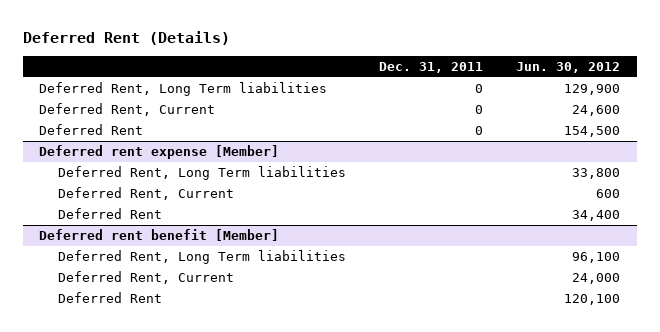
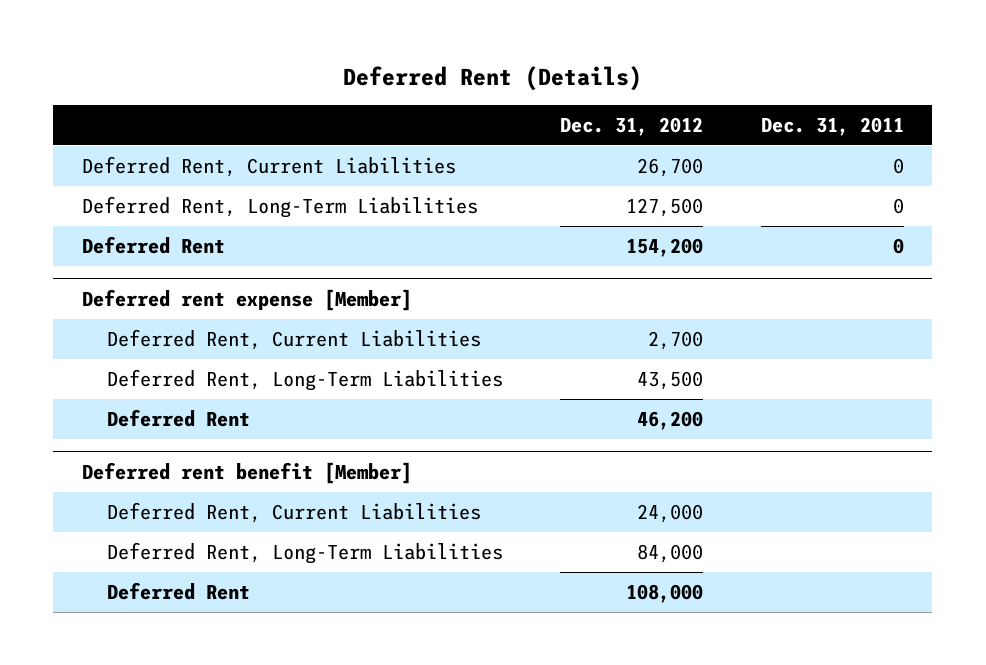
- | Dec. 31, 2011 | Jun. 30, 2012
+ | Dec. 31, 2012 | Dec. 31, 2011
- Deferred Rent, Long Term liabilities | 0 | 129,900
- Deferred Rent, Current | 0 | 24,600
+ Deferred Rent, Current Liabilities | 26,700 | 0
+ Deferred Rent, Long-Term Liabilities | 127,500 | 0
@ Deferred rent expense [Member]
- Deferred Rent, Long Term liabilities | | 33,800
- Deferred Rent, Current | | 600
+ Deferred Rent, Current Liabilities | 2,700 |
+ Deferred Rent, Long-Term Liabilities | 43,500 |
@ Deferred rent benefit [Member]
- Deferred Rent, Long Term liabilities | | 96,100
- Deferred Rent, Current | | 24,000
+ Deferred Rent, Current Liabilities | 24,000 |
+ Deferred Rent, Long-Term Liabilities | 84,000 |

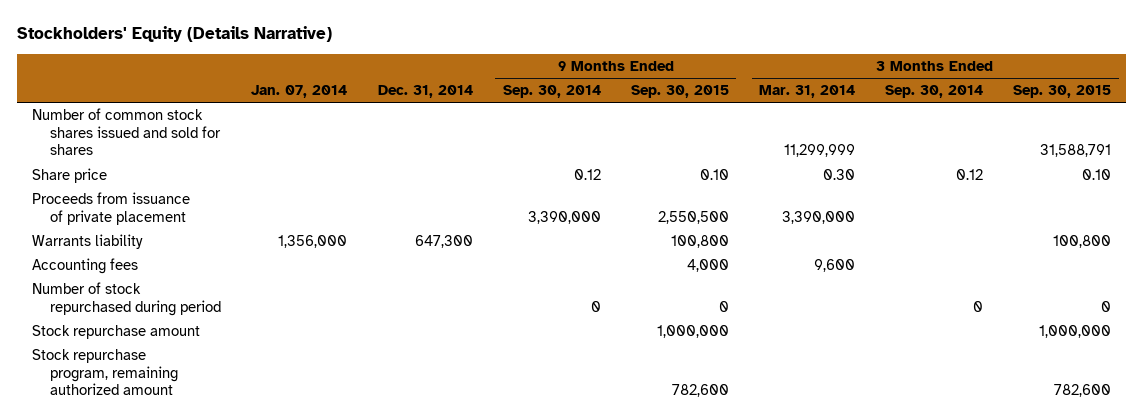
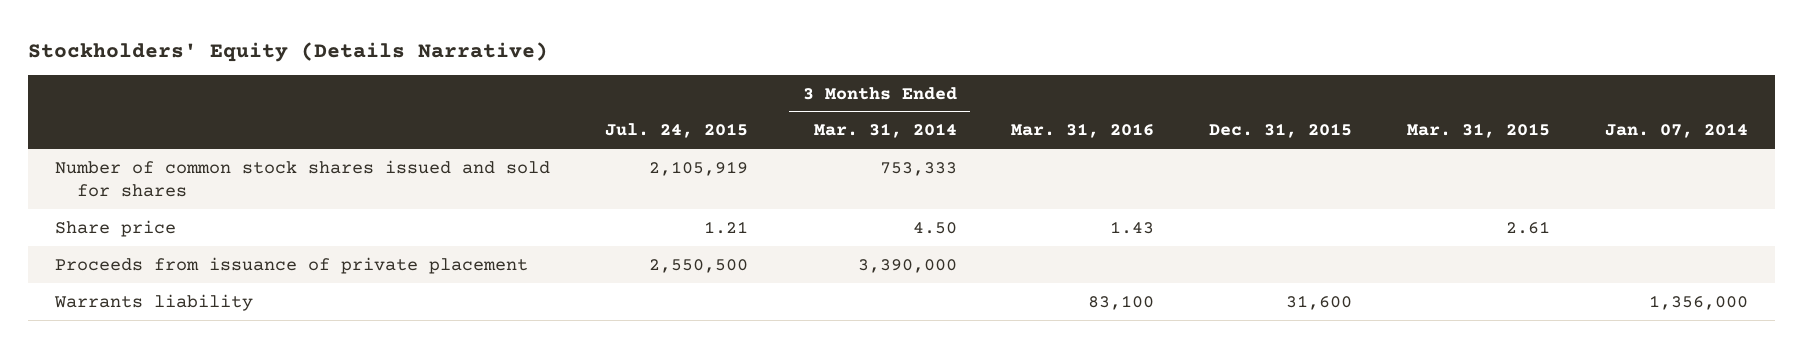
- | Jan. 07, 2014 | Dec. 31, 2014 | 9 Months Ended Sep. 30, 2014 | 9 Months Ended Sep. 30, 2015 | 3 Months Ended Mar. 31, 2014 | 3 Months Ended Sep. 30, 2014 | 3 Months Ended Sep. 30, 2015
+ | Jul. 24, 2015 | 3 Months Ended Mar. 31, 2014 | Mar. 31, 2016 | Dec. 31, 2015 | Mar. 31, 2015 | Jan. 07, 2014
- Number of common stock shares issued and sold for shares | | | | | 11,299,999 | | 31,588,791
- Share price | | | 0.12 | 0.10 | 0.30 | 0.12 | 0.10
+ Number of common stock shares issued and sold for shares | 2,105,919 | 753,333 | | | |
+ Share price | 1.21 | 4.50 | 1.43 | | 2.61 |
- Accounting fees | | | | 4,000 | 9,600 | |
- Number of stock repurchased during period | | | 0 | 0 | | 0 | 0
- Stock repurchase amount | | | | 1,000,000 | | | 1,000,000
- Stock repurchase program, remaining authorized amount | | | | 782,600 | | | 782,600

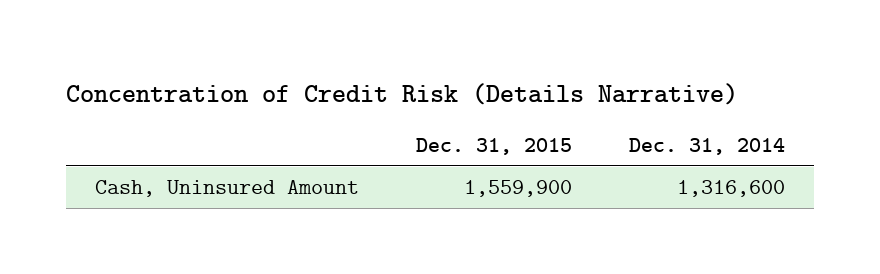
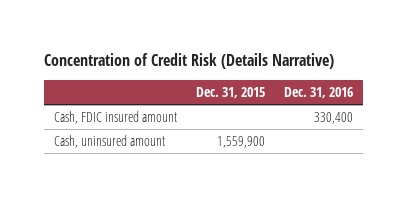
- | Dec. 31, 2015 | Dec. 31, 2014
+ | Dec. 31, 2015 | Dec. 31, 2016
- Cash, Uninsured Amount | 1,559,900 | 1,316,600
+ Cash, FDIC insured amount | | 330,400
+ Cash, uninsured amount | 1,559,900 |

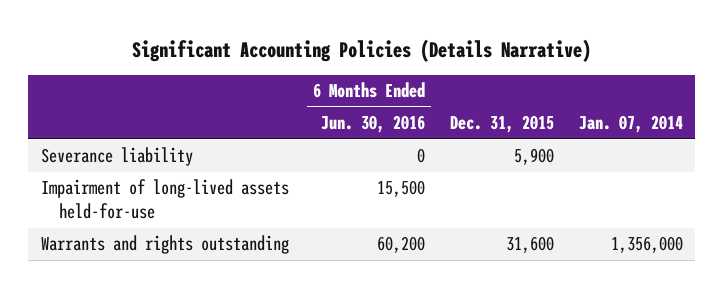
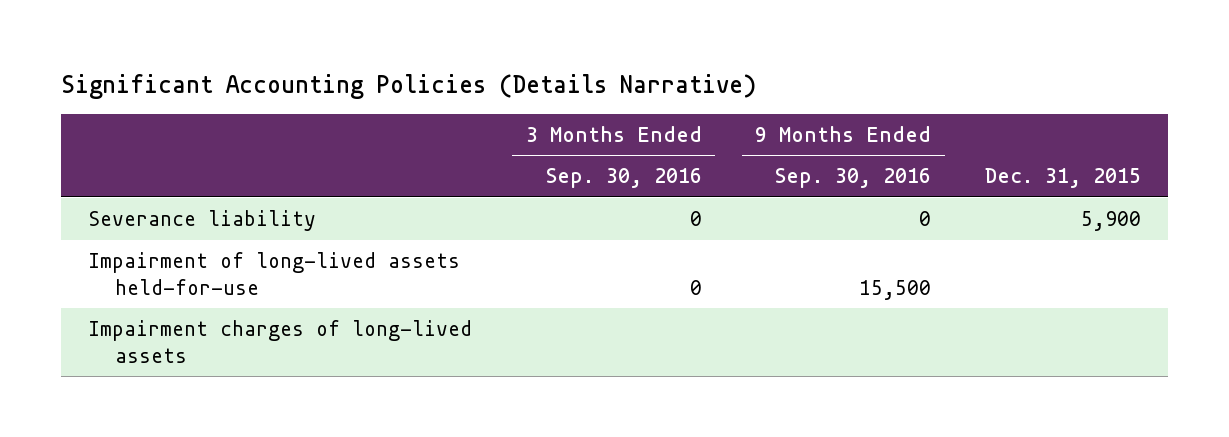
- | 6 Months Ended Jun. 30, 2016 | Dec. 31, 2015 | Jan. 07, 2014
+ | 3 Months Ended Sep. 30, 2016 | 9 Months Ended Sep. 30, 2016 | Dec. 31, 2015
- Warrants and rights outstanding | 60,200 | 31,600 | 1,356,000
+ Impairment charges of long-lived assets

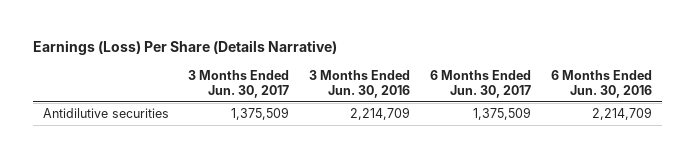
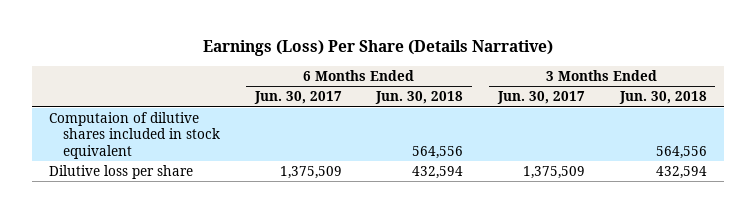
- | 3 Months Ended Jun. 30, 2017 | 3 Months Ended Jun. 30, 2016 | 6 Months Ended Jun. 30, 2017 | 6 Months Ended Jun. 30, 2016
+ | 6 Months Ended Jun. 30, 2017 | 6 Months Ended Jun. 30, 2018 | 3 Months Ended Jun. 30, 2017 | 3 Months Ended Jun. 30, 2018
- Antidilutive securities | 1,375,509 | 2,214,709 | 1,375,509 | 2,214,709
+ Computaion of dilutive shares included in stock equivalent | | 564,556 | | 564,556
+ Dilutive loss per share | 1,375,509 | 432,594 | 1,375,509 | 432,594

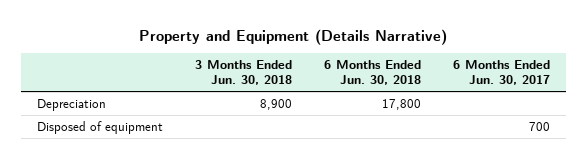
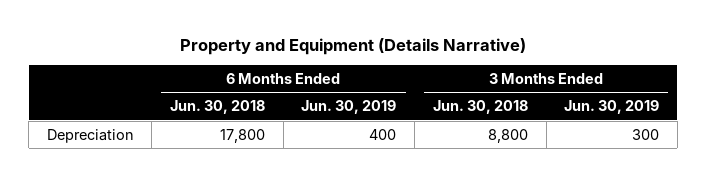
- | 3 Months Ended Jun. 30, 2018 | 6 Months Ended Jun. 30, 2018 | 6 Months Ended Jun. 30, 2017
+ | 6 Months Ended Jun. 30, 2018 | 6 Months Ended Jun. 30, 2019 | 3 Months Ended Jun. 30, 2018 | 3 Months Ended Jun. 30, 2019
- Depreciation | 8,900 | 17,800 |
- Disposed of equipment | | | 700
+ Depreciation | 17,800 | 400 | 8,800 | 300

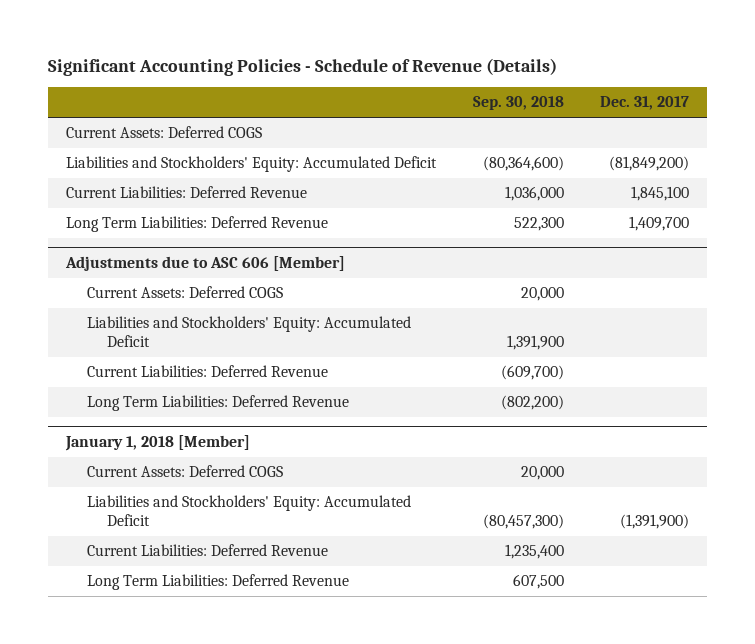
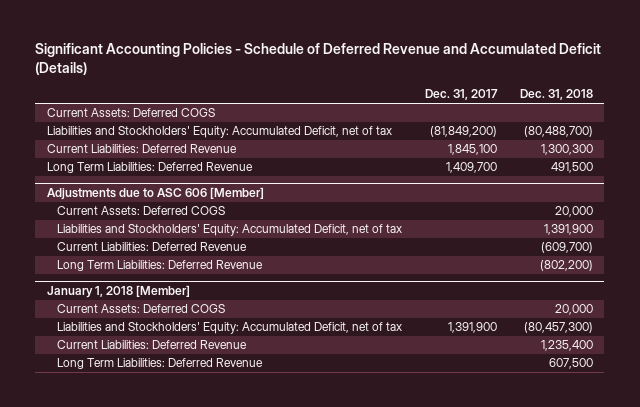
- Significant Accounting Policies - Schedule of Revenue (Details)
+ Significant Accounting Policies - Schedule of Deferred Revenue and Accumulated Deficit (Details)
- | Sep. 30, 2018 | Dec. 31, 2017
+ | Dec. 31, 2017 | Dec. 31, 2018
- Liabilities and Stockholders' Equity: Accumulated Deficit | (80,364,600) | (81,849,200)
+ Liabilities and Stockholders' Equity: Accumulated Deficit, net of tax | (81,849,200) | (80,488,700)
@ Adjustments due to ASC 606 [Member]
- Liabilities and Stockholders' Equity: Accumulated Deficit | 1,391,900 |
+ Liabilities and Stockholders' Equity: Accumulated Deficit, net of tax | | 1,391,900
@ January 1, 2018 [Member]
- Liabilities and Stockholders' Equity: Accumulated Deficit | (80,457,300) | (1,391,900)
+ Liabilities and Stockholders' Equity: Accumulated Deficit, net of tax | 1,391,900 | (80,457,300)

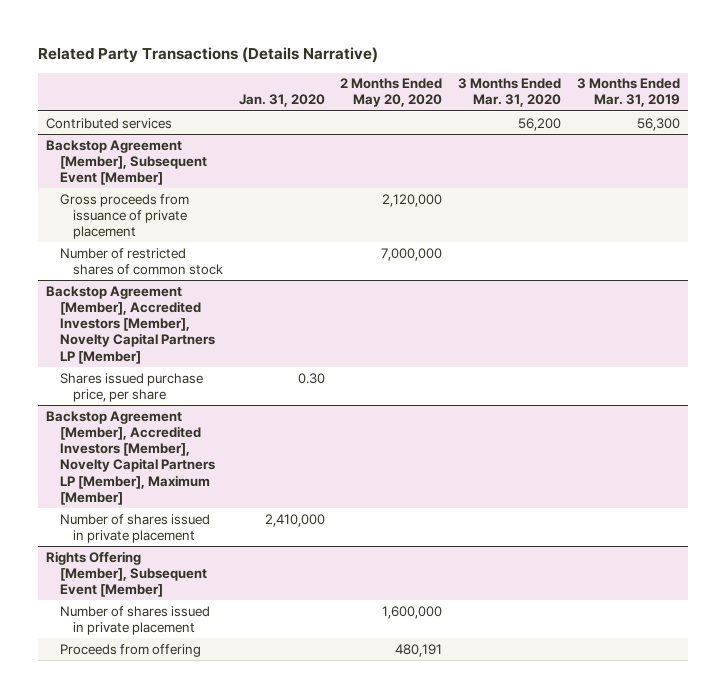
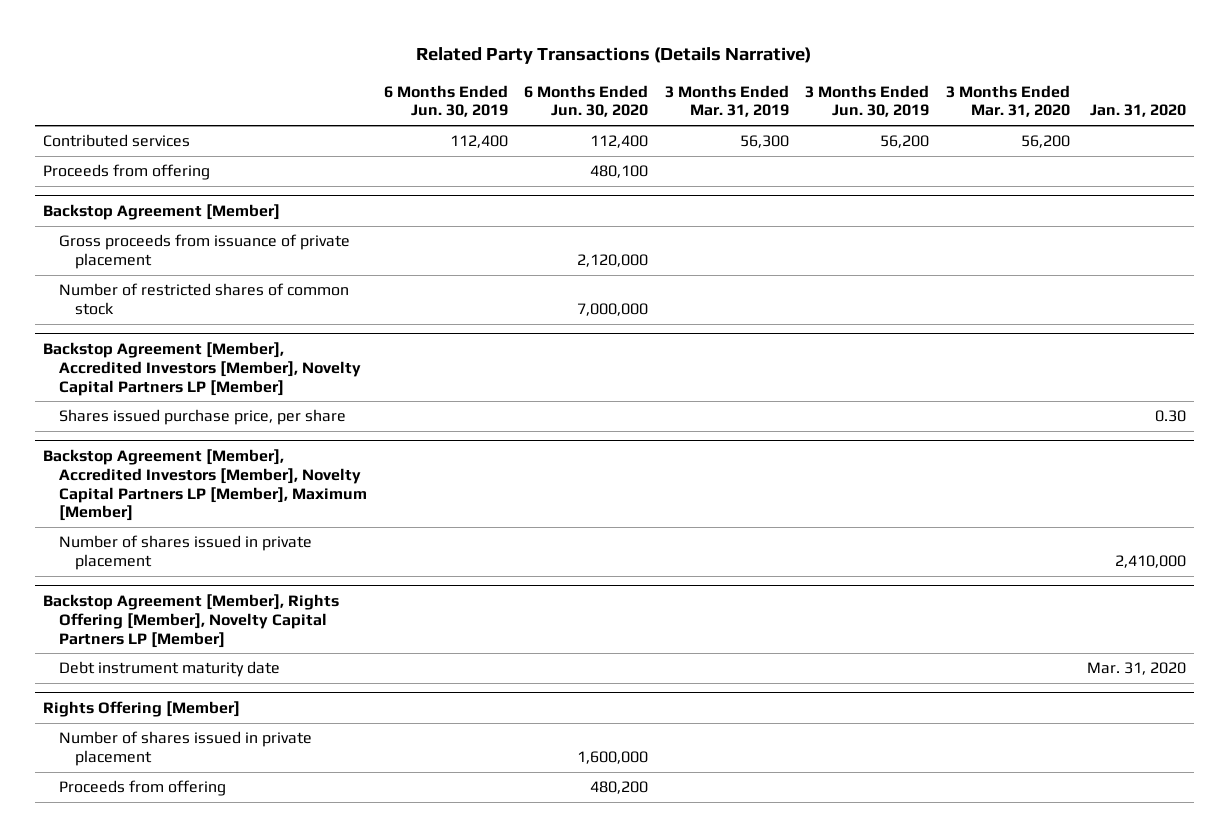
- | Jan. 31, 2020 | 2 Months Ended May 20, 2020 | 3 Months Ended Mar. 31, 2020 | 3 Months Ended Mar. 31, 2019
+ | 6 Months Ended Jun. 30, 2019 | 6 Months Ended Jun. 30, 2020 | 3 Months Ended Mar. 31, 2019 | 3 Months Ended Jun. 30, 2019 | 3 Months Ended Mar. 31, 2020 | Jan. 31, 2020
- Backstop Agreement [Member], Subsequent Event [Member]
+ Proceeds from offering | | 480,100 | | | |
+ Backstop Agreement [Member]
- Rights Offering [Member], Subsequent Event [Member]
+ Backstop Agreement [Member], Rights Offering [Member], Novelty Capital Partners LP [Member]
+ Debt instrument maturity date | | | | | | Mar. 31, 2020
+ Rights Offering [Member]

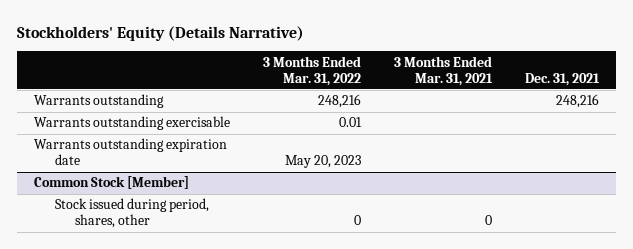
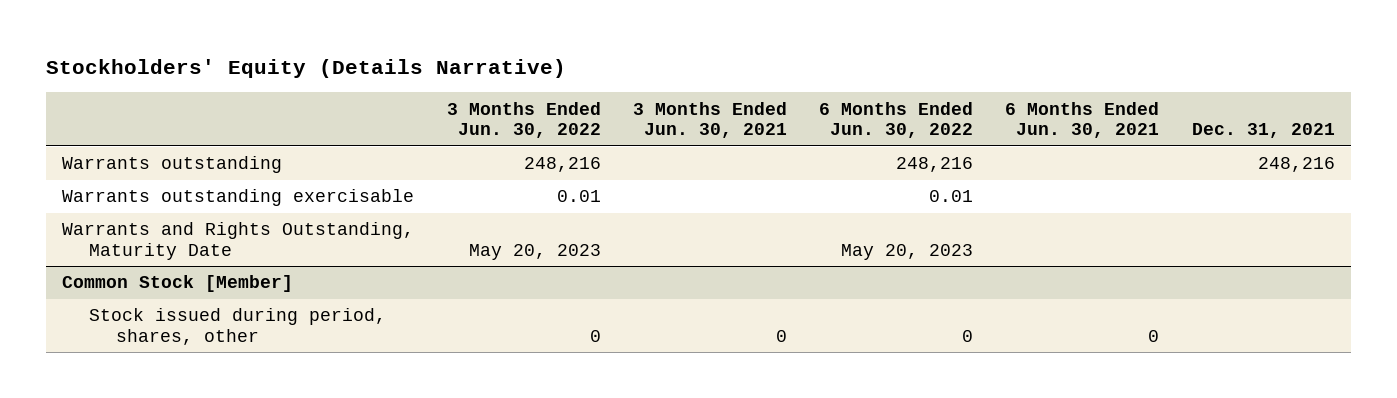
- | 3 Months Ended Mar. 31, 2022 | 3 Months Ended Mar. 31, 2021 | Dec. 31, 2021
+ | 3 Months Ended Jun. 30, 2022 | 3 Months Ended Jun. 30, 2021 | 6 Months Ended Jun. 30, 2022 | 6 Months Ended Jun. 30, 2021 | Dec. 31, 2021
- Warrants outstanding expiration date | May 20, 2023 | |
+ Warrants and Rights Outstanding, Maturity Date | May 20, 2023 | | May 20, 2023 | |

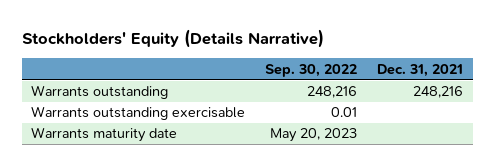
- | 3 Months Ended Jun. 30, 2022 | 3 Months Ended Jun. 30, 2021 | 6 Months Ended Jun. 30, 2022 | 6 Months Ended Jun. 30, 2021 | Dec. 31, 2021
+ | Sep. 30, 2022 | Dec. 31, 2021
- Warrants and Rights Outstanding, Maturity Date | May 20, 2023 | | May 20, 2023 | |
- Common Stock [Member]
- Stock issued during period, shares, other | 0 | 0 | 0 | 0 |
+ Warrants maturity date | May 20, 2023 |

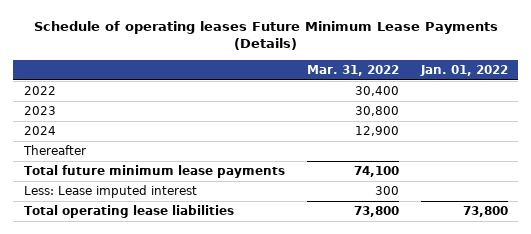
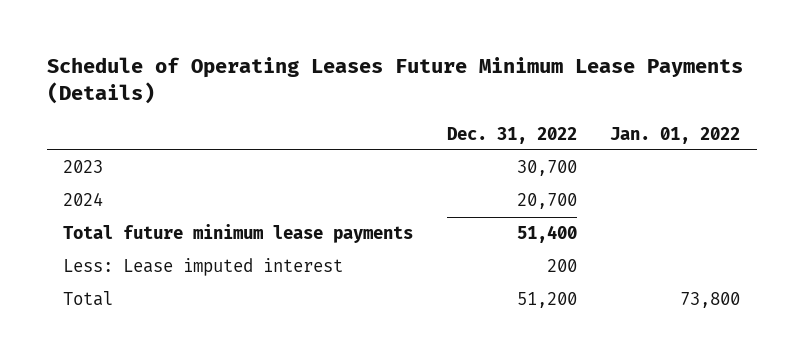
- Schedule of operating leases Future Minimum Lease Payments (Details)
+ Schedule of Operating Leases Future Minimum Lease Payments (Details)
- | Mar. 31, 2022 | Jan. 01, 2022
+ | Dec. 31, 2022 | Jan. 01, 2022
- 2022 | 30,400 |
- Thereafter
- Total operating lease liabilities | 73,800 | 73,800
+ Total | 51,200 | 73,800

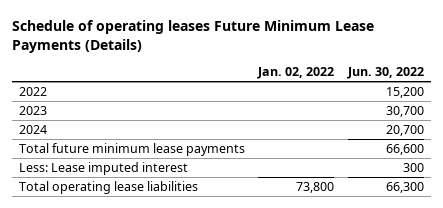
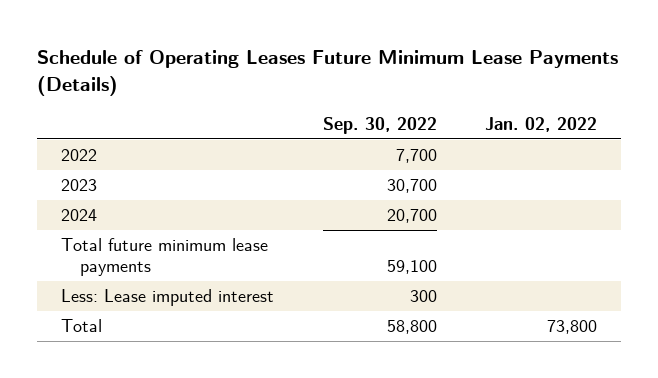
- Schedule of operating leases Future Minimum Lease Payments (Details)
+ Schedule of Operating Leases Future Minimum Lease Payments (Details)
- | Jan. 02, 2022 | Jun. 30, 2022
+ | Sep. 30, 2022 | Jan. 02, 2022
- Total operating lease liabilities | 73,800 | 66,300
+ Total | 58,800 | 73,800

